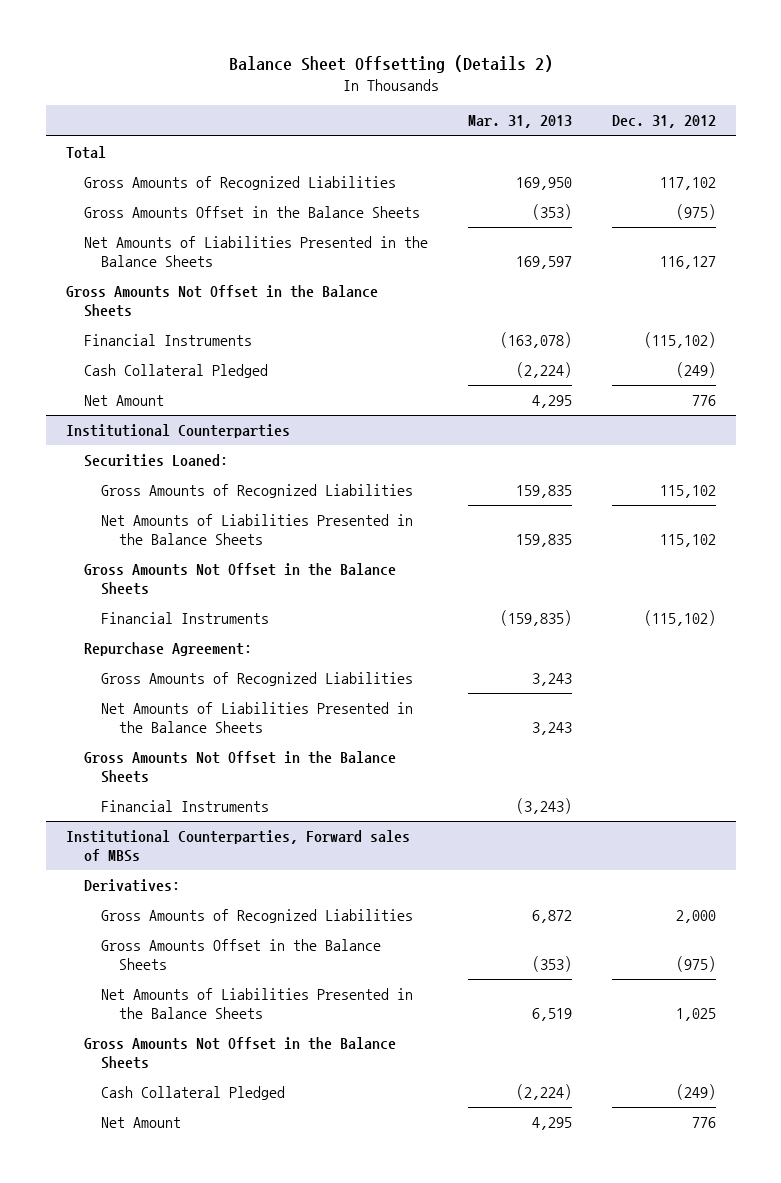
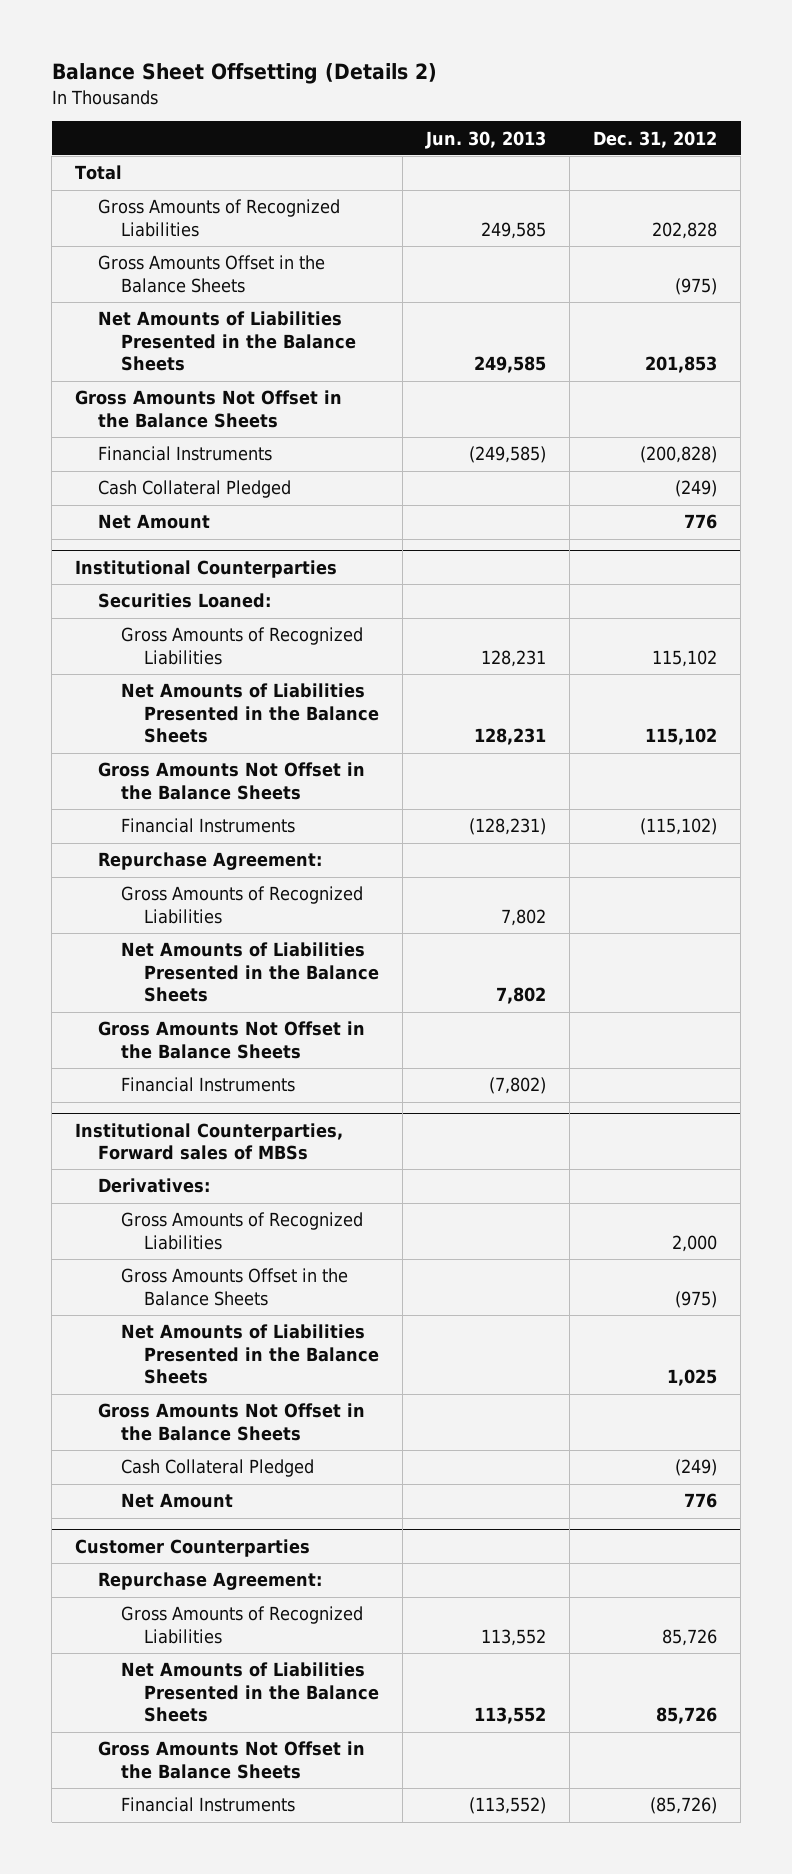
- | Mar. 31, 2013 | Dec. 31, 2012
+ | Jun. 30, 2013 | Dec. 31, 2012
- Gross Amounts of Recognized Liabilities | 169,950 | 117,102
+ Gross Amounts of Recognized Liabilities | 249,585 | 202,828
- Net Amounts of Liabilities Presented in the Balance Sheets | 169,597 | 116,127
+ Net Amounts of Liabilities Presented in the Balance Sheets | 249,585 | 201,853
- Financial Instruments | (163,078) | (115,102)
+ Financial Instruments | (249,585) | (200,828)
+ Customer Counterparties
+ Repurchase Agreement:
+ Gross Amounts of Recognized Liabilities | 113,552 | 85,726
+ Net Amounts of Liabilities Presented in the Balance Sheets | 113,552 | 85,726
+ Gross Amounts Not Offset in the Balance Sheets
+ Financial Instruments | (113,552) | (85,726)

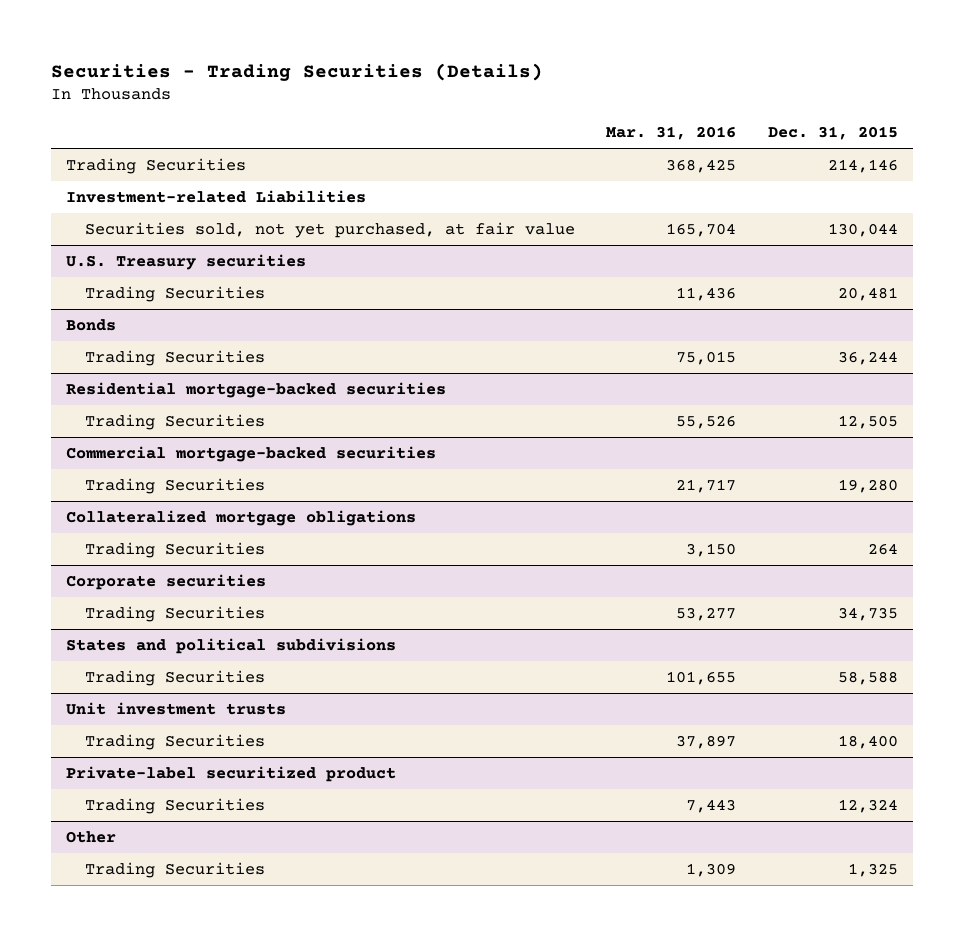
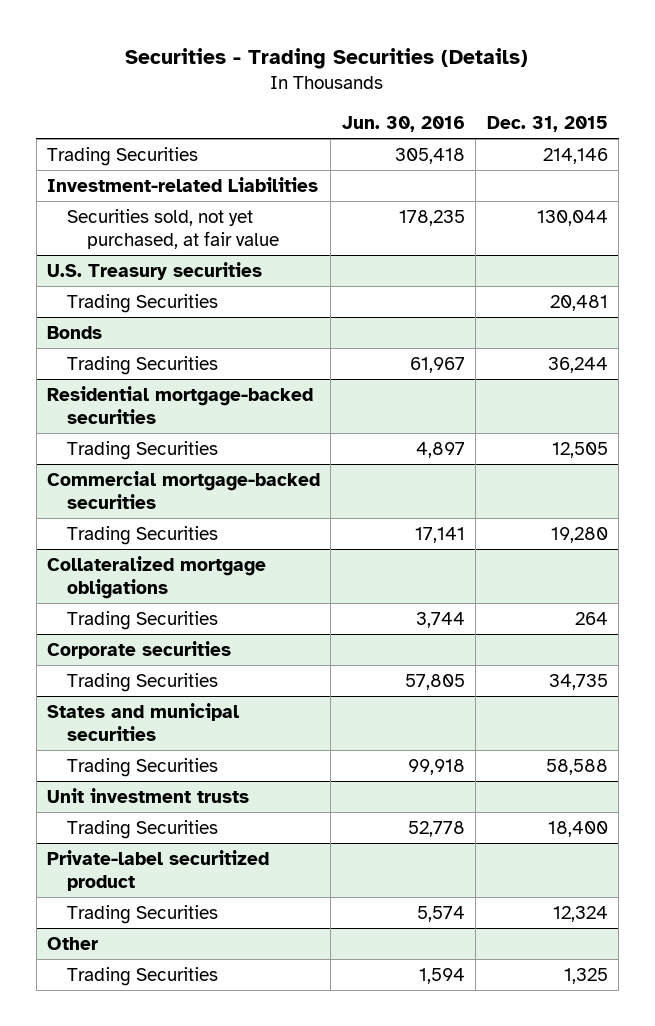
- | Mar. 31, 2016 | Dec. 31, 2015
+ | Jun. 30, 2016 | Dec. 31, 2015
- States and political subdivisions
+ States and municipal securities

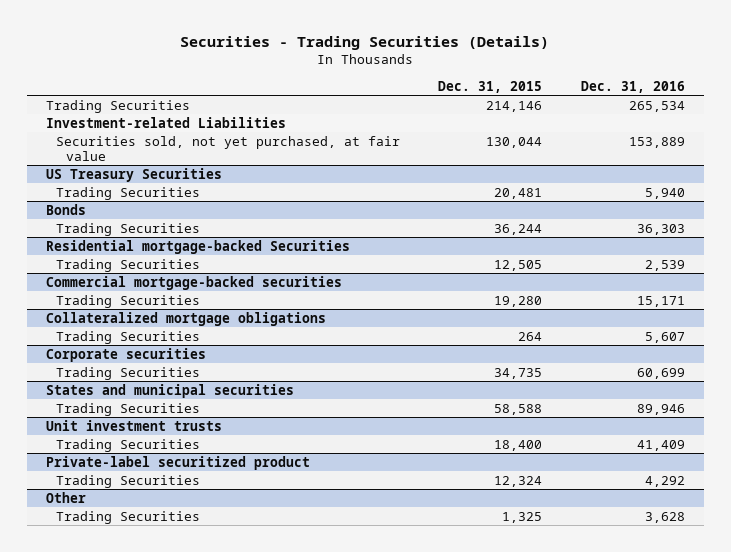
- | Jun. 30, 2016 | Dec. 31, 2015
+ | Dec. 31, 2015 | Dec. 31, 2016
- U.S. Treasury securities
+ US Treasury Securities
- Residential mortgage-backed securities
+ Residential mortgage-backed Securities

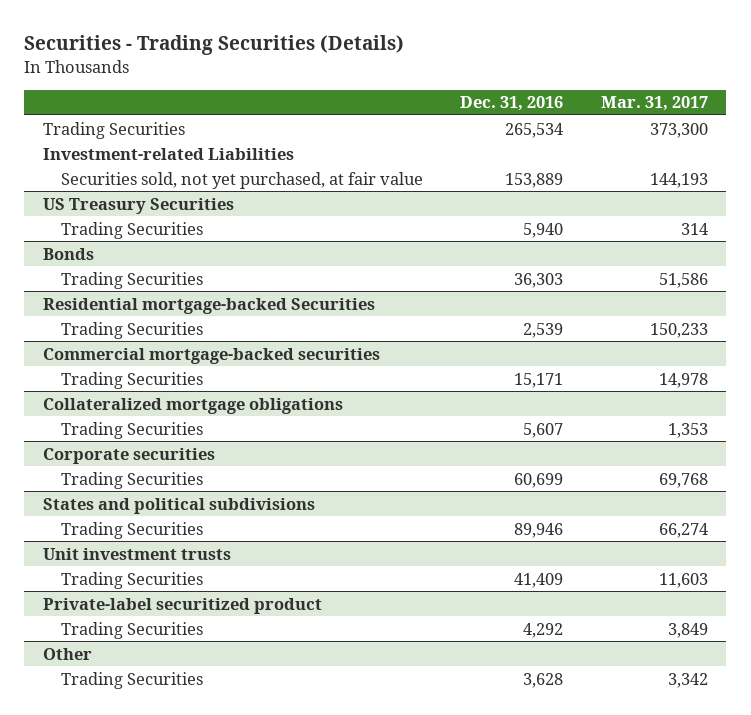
- | Dec. 31, 2015 | Dec. 31, 2016
+ | Dec. 31, 2016 | Mar. 31, 2017
- States and municipal securities
+ States and political subdivisions

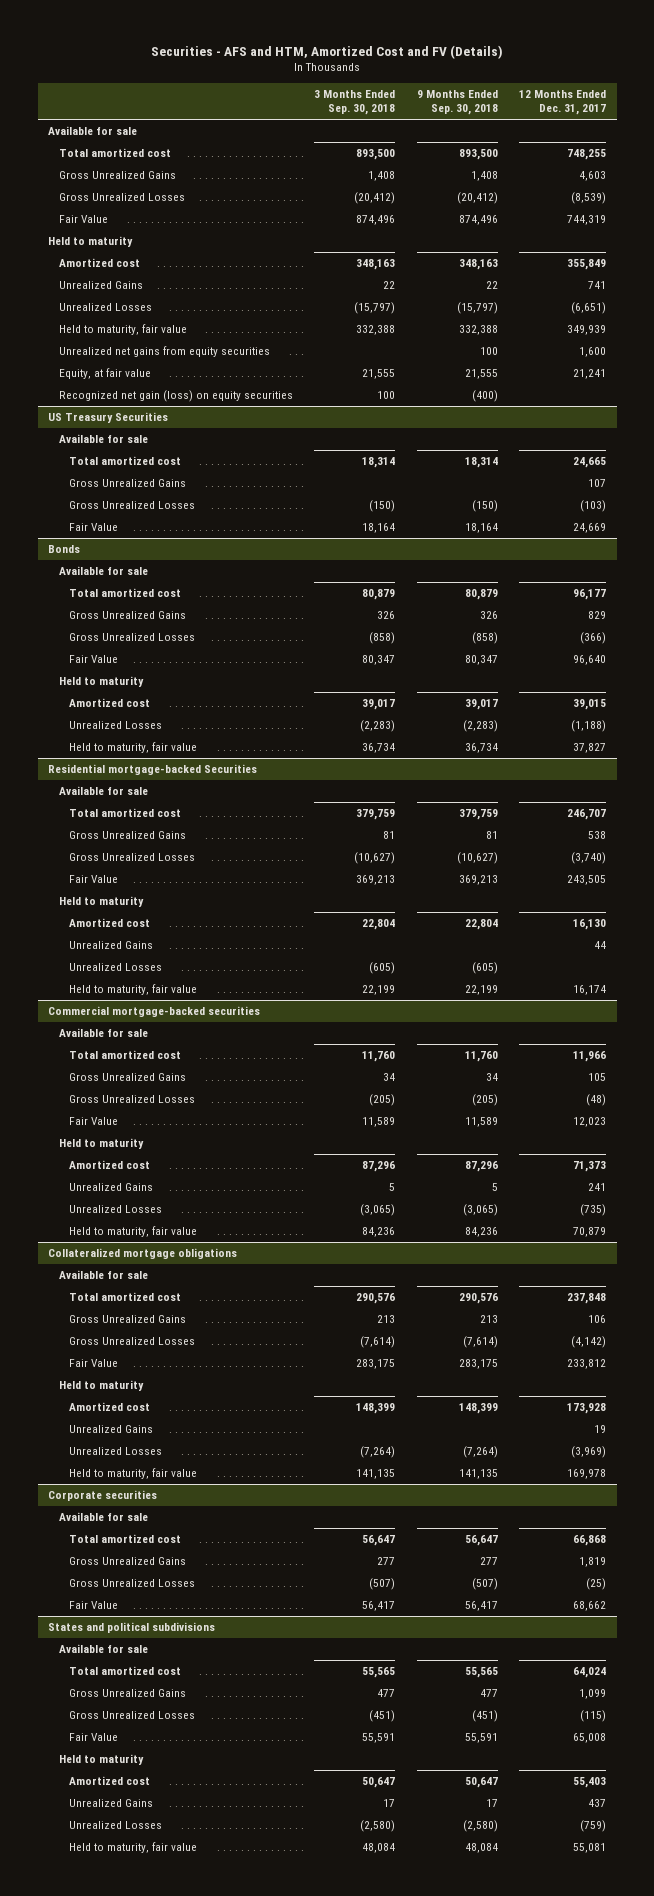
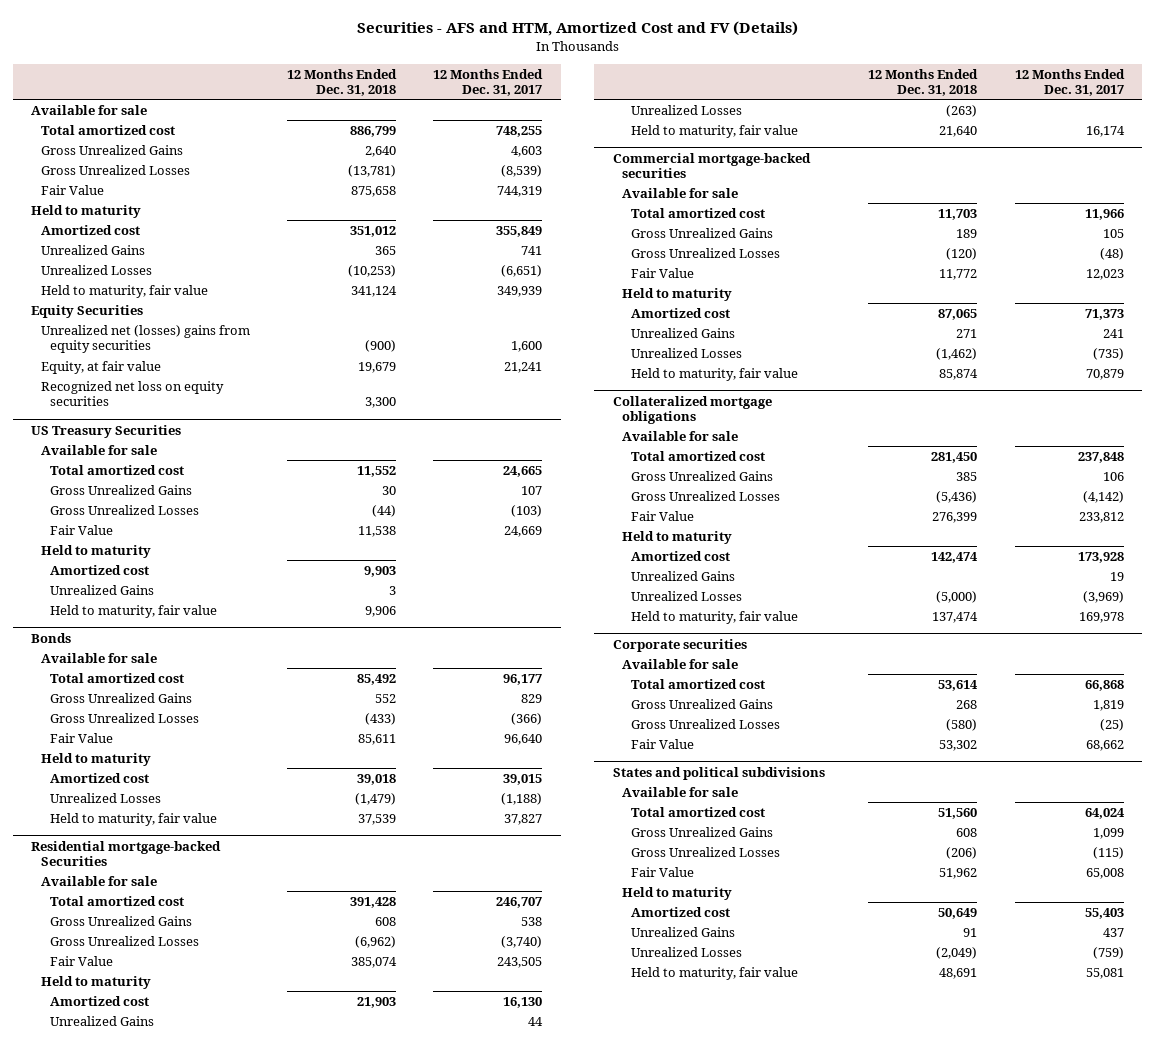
- | 3 Months Ended Sep. 30, 2018 | 9 Months Ended Sep. 30, 2018 | 12 Months Ended Dec. 31, 2017
+ | 12 Months Ended Dec. 31, 2018 | 12 Months Ended Dec. 31, 2017
- Unrealized net gains from equity securities | | 100 | 1,600
+ Equity Securities
+ Unrealized net (losses) gains from equity securities | (900) | 1,600
- Recognized net gain (loss) on equity securities | 100 | (400) |
+ Recognized net loss on equity securities | 3,300 |
@ US Treasury Securities
+ Held to maturity
+ Amortized cost | 9,903 |
+ Unrealized Gains | 3 |
+ Held to maturity, fair value | 9,906 |

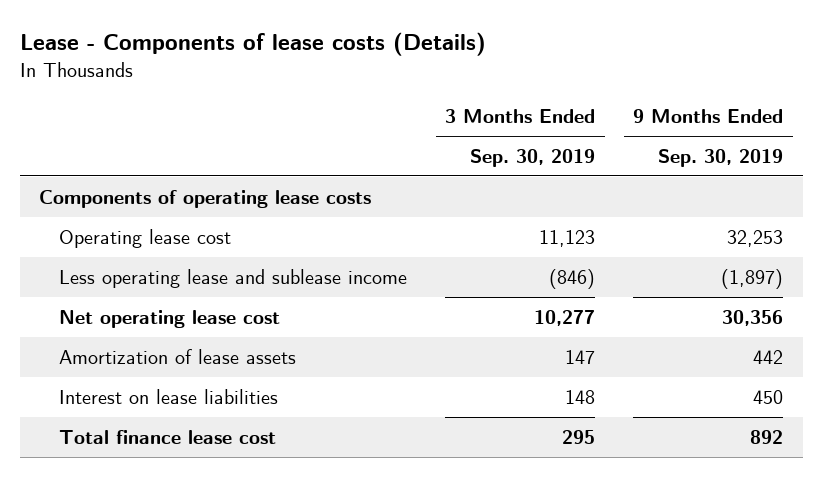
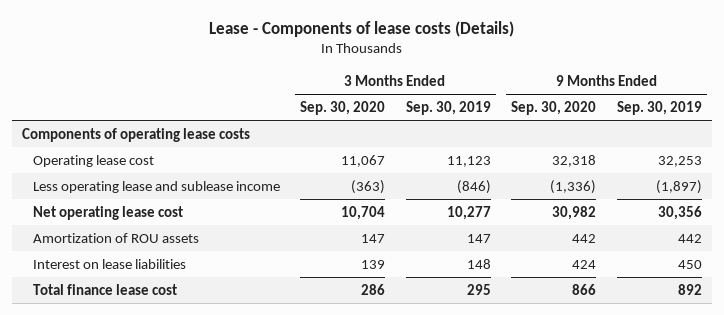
- | 3 Months Ended Sep. 30, 2019 | 9 Months Ended Sep. 30, 2019
+ | 3 Months Ended Sep. 30, 2020 | 3 Months Ended Sep. 30, 2019 | 9 Months Ended Sep. 30, 2020 | 9 Months Ended Sep. 30, 2019
- Amortization of lease assets | 147 | 442
+ Amortization of ROU assets | 147 | 147 | 442 | 442

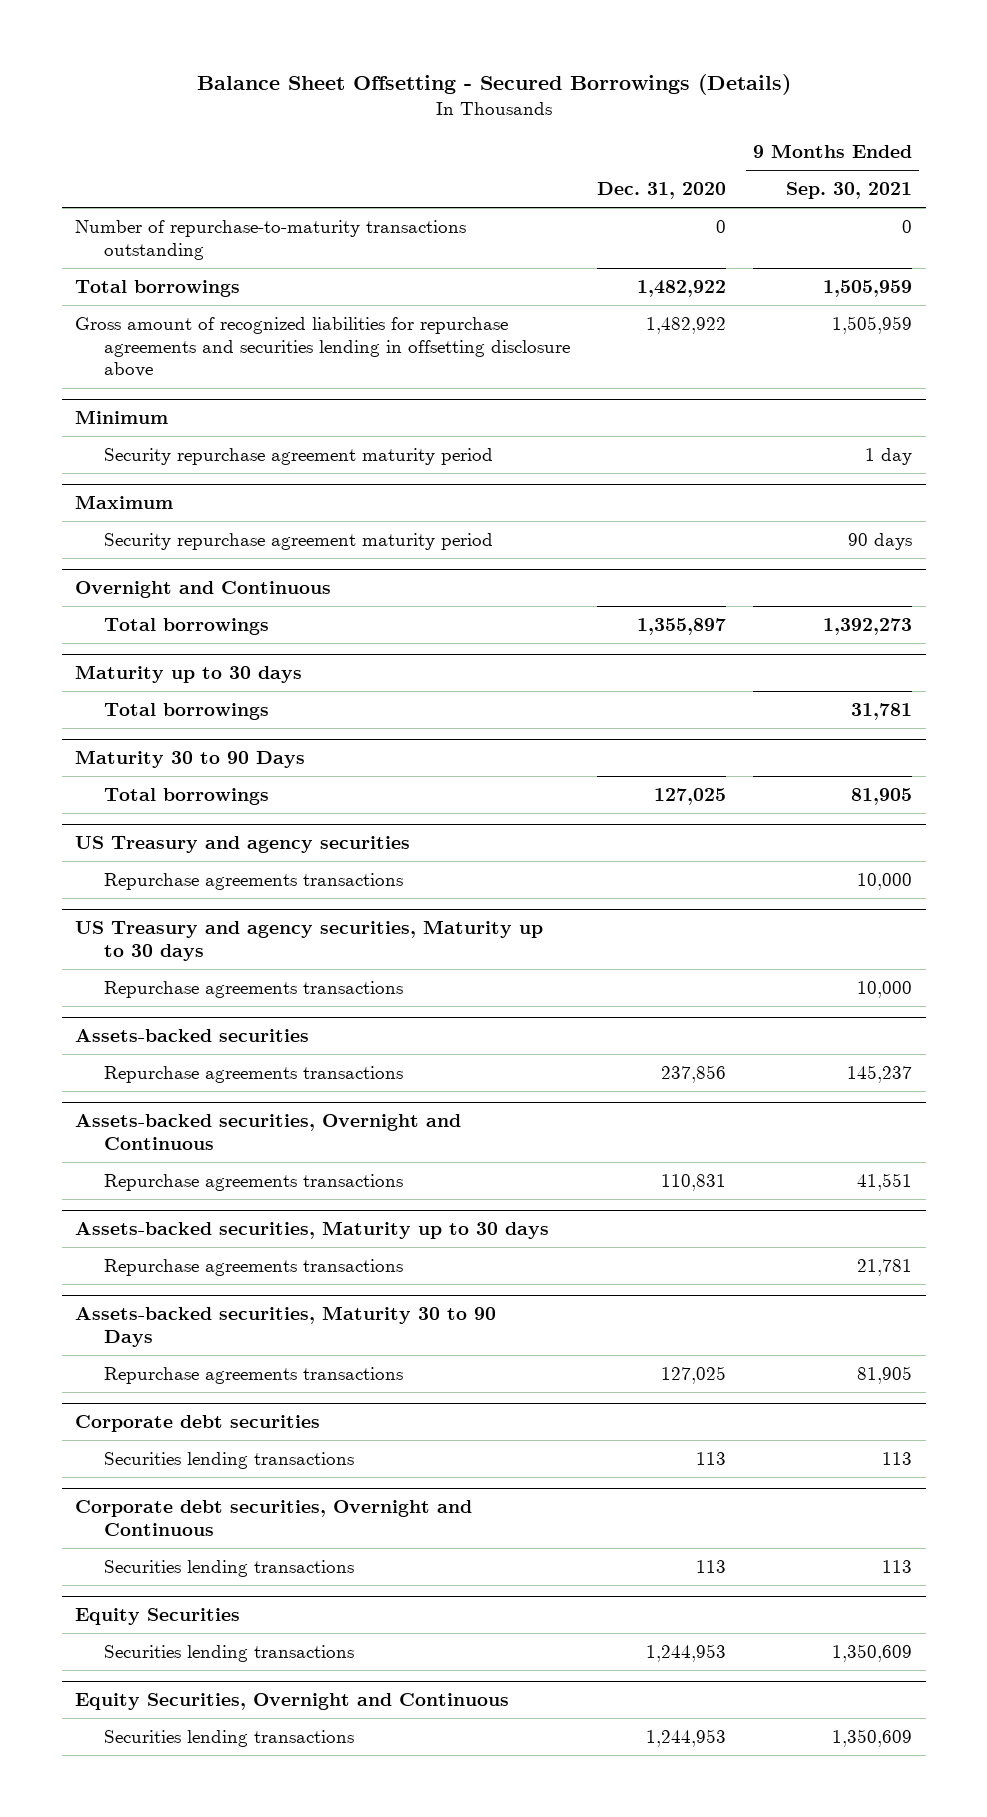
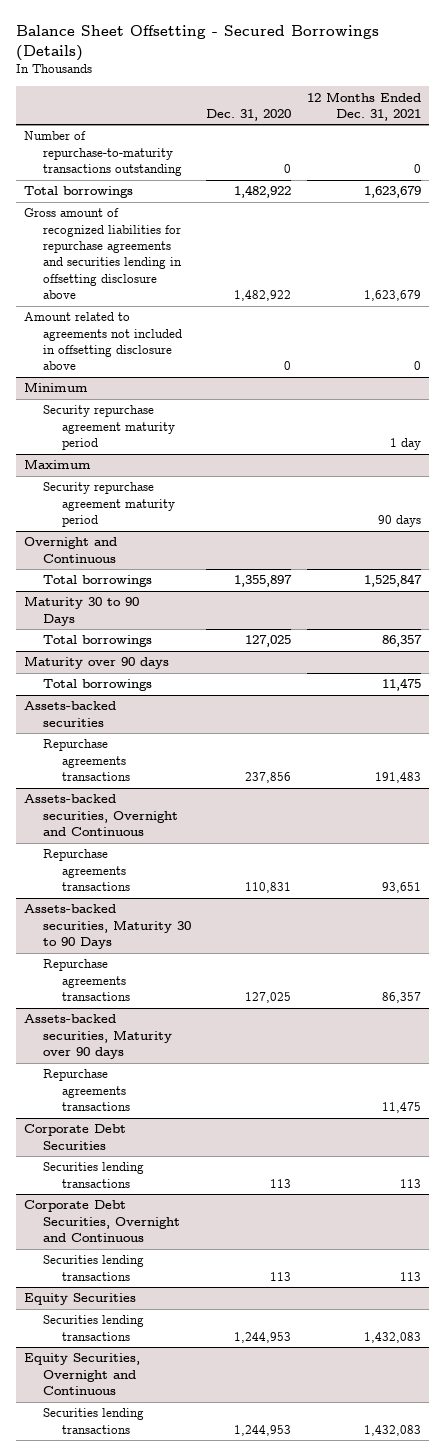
- | Dec. 31, 2020 | 9 Months Ended Sep. 30, 2021
+ | Dec. 31, 2020 | 12 Months Ended Dec. 31, 2021
+ Amount related to agreements not included in offsetting disclosure above | 0 | 0
- Maturity up to 30 days
- Total borrowings | | 31,781
- US Treasury and agency securities
- Repurchase agreements transactions | | 10,000
- US Treasury and agency securities, Maturity up to 30 days
- Repurchase agreements transactions | | 10,000
+ Maturity over 90 days
+ Total borrowings | | 11,475
- Assets-backed securities, Maturity up to 30 days
- Repurchase agreements transactions | | 21,781
- Corporate debt securities
+ Assets-backed securities, Maturity over 90 days
+ Repurchase agreements transactions | | 11,475
+ Corporate Debt Securities
- Corporate debt securities, Overnight and Continuous
+ Corporate Debt Securities, Overnight and Continuous

